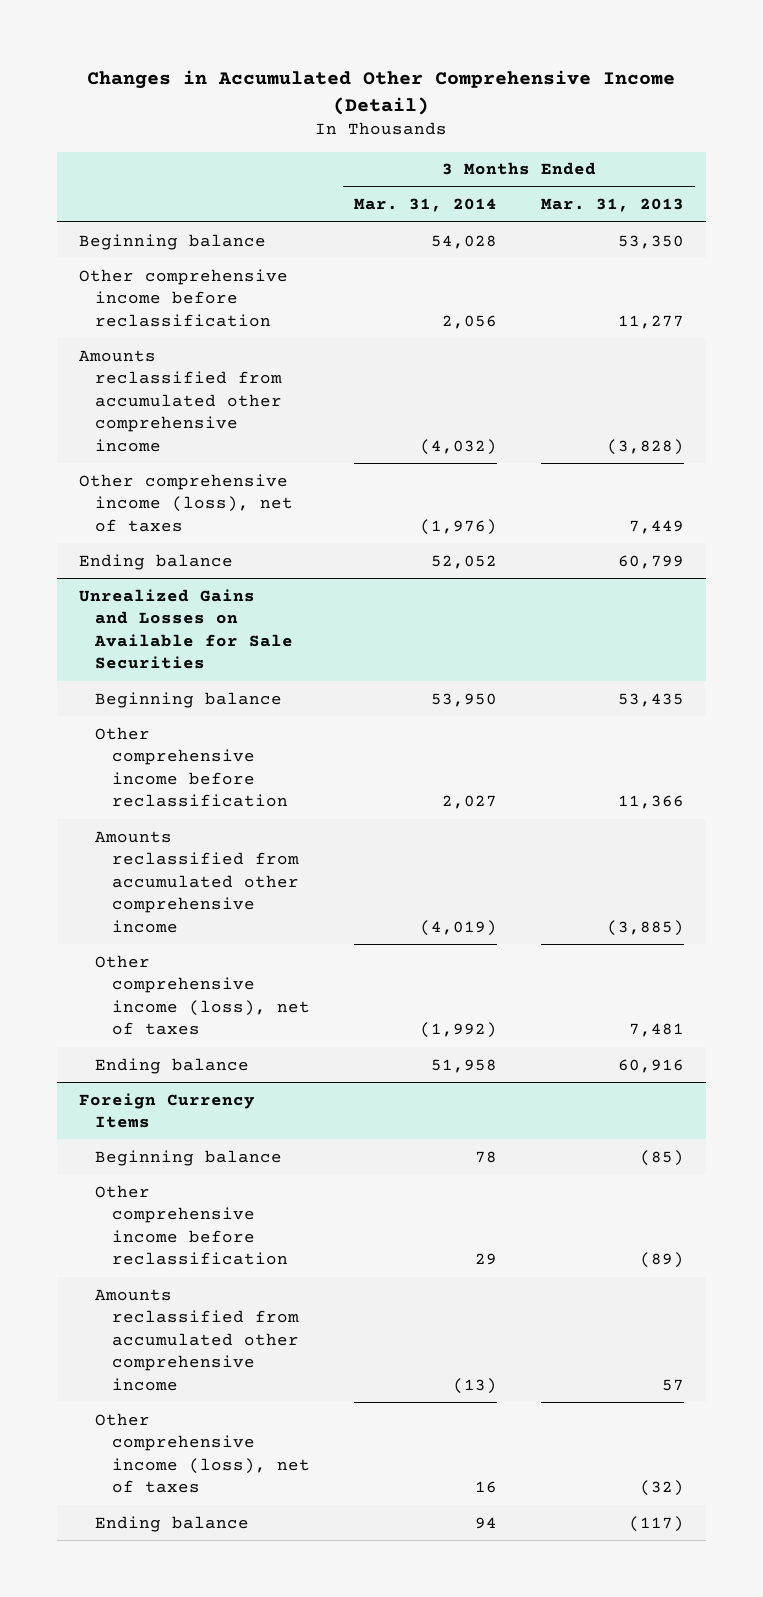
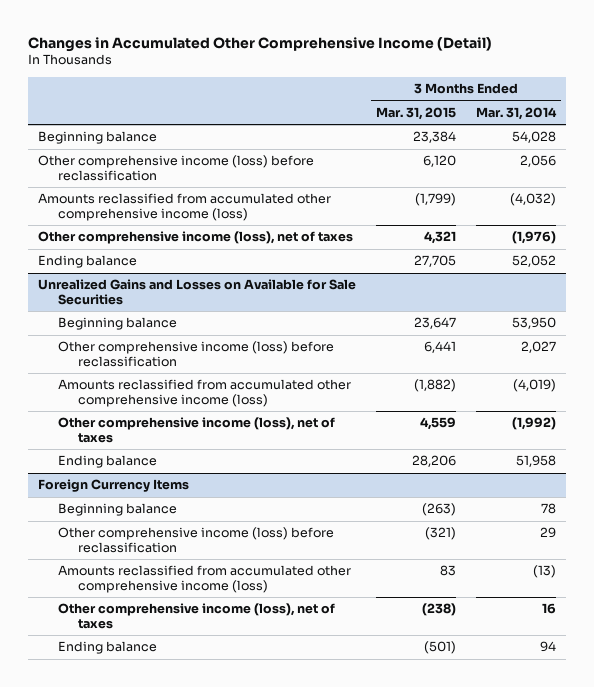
- | 3 Months Ended Mar. 31, 2014 | 3 Months Ended Mar. 31, 2013
+ | 3 Months Ended Mar. 31, 2015 | 3 Months Ended Mar. 31, 2014
- Other comprehensive income before reclassification | 2,056 | 11,277
- Amounts reclassified from accumulated other comprehensive income | (4,032) | (3,828)
+ Other comprehensive income (loss) before reclassification | 6,120 | 2,056
+ Amounts reclassified from accumulated other comprehensive income (loss) | (1,799) | (4,032)
@ Unrealized Gains and Losses on Available for Sale Securities
- Other comprehensive income before reclassification | 2,027 | 11,366
- Amounts reclassified from accumulated other comprehensive income | (4,019) | (3,885)
+ Other comprehensive income (loss) before reclassification | 6,441 | 2,027
+ Amounts reclassified from accumulated other comprehensive income (loss) | (1,882) | (4,019)
@ Foreign Currency Items
- Other comprehensive income before reclassification | 29 | (89)
- Amounts reclassified from accumulated other comprehensive income | (13) | 57
+ Other comprehensive income (loss) before reclassification | (321) | 29
+ Amounts reclassified from accumulated other comprehensive income (loss) | 83 | (13)

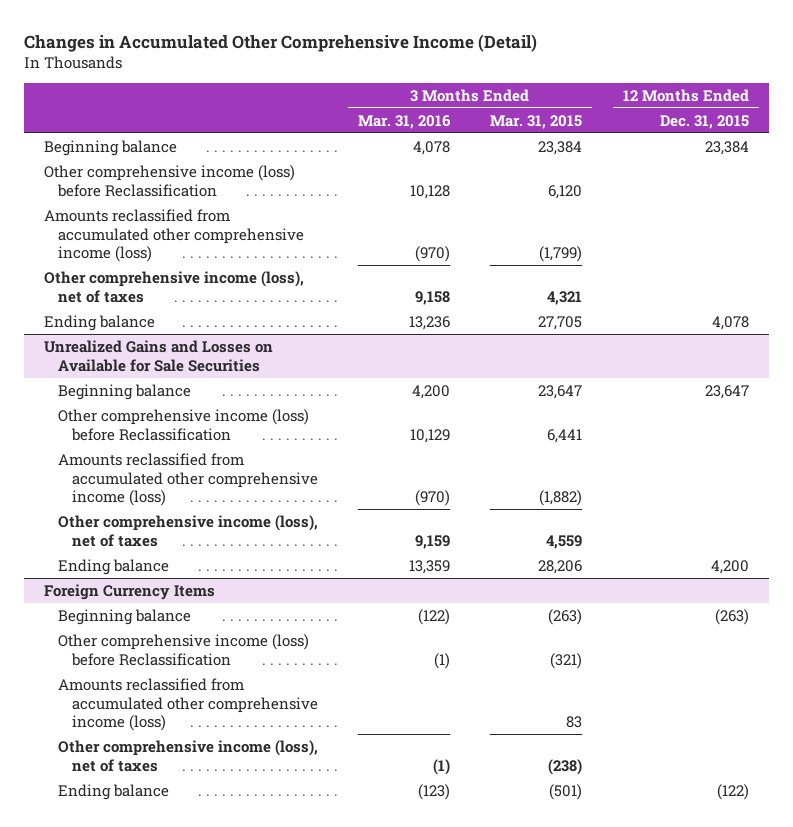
- | 3 Months Ended Mar. 31, 2015 | 3 Months Ended Mar. 31, 2014
+ | 3 Months Ended Mar. 31, 2016 | 3 Months Ended Mar. 31, 2015 | 12 Months Ended Dec. 31, 2015
- Other comprehensive income (loss) before reclassification | 6,120 | 2,056
+ Other comprehensive income (loss) before Reclassification | 10,128 | 6,120 |
@ Unrealized Gains and Losses on Available for Sale Securities
- Other comprehensive income (loss) before reclassification | 6,441 | 2,027
+ Other comprehensive income (loss) before Reclassification | 10,129 | 6,441 |
@ Foreign Currency Items
- Other comprehensive income (loss) before reclassification | (321) | 29
+ Other comprehensive income (loss) before Reclassification | (1) | (321) |

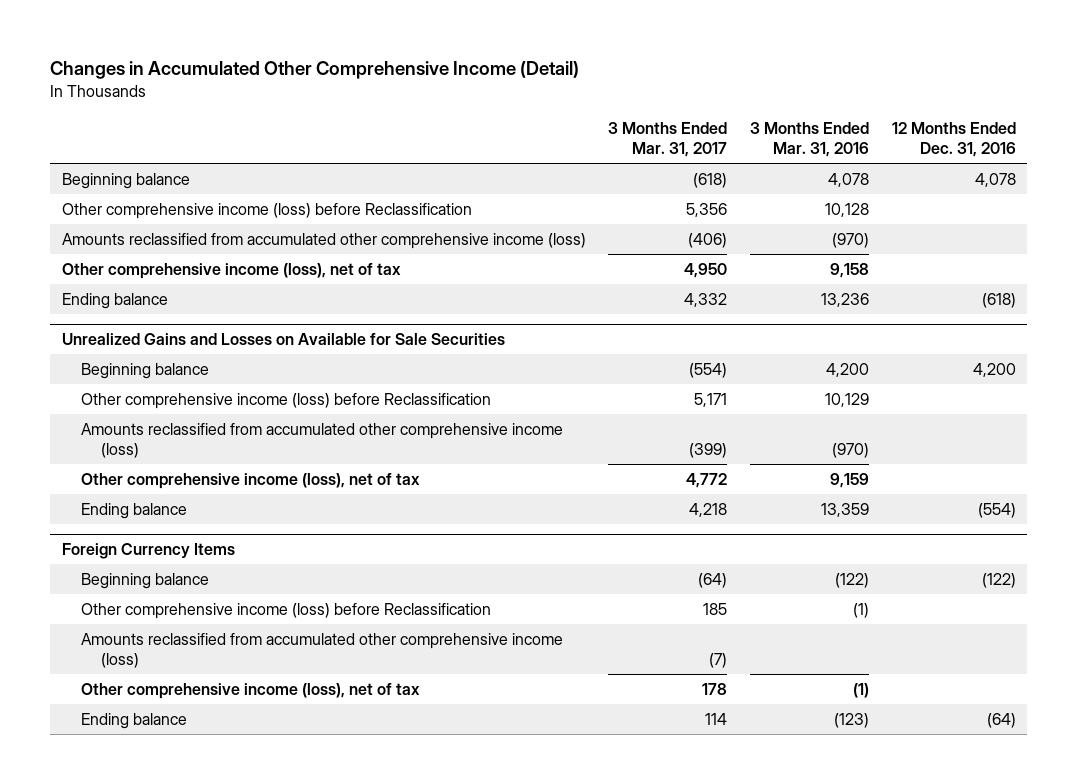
- | 3 Months Ended Mar. 31, 2016 | 3 Months Ended Mar. 31, 2015 | 12 Months Ended Dec. 31, 2015
+ | 3 Months Ended Mar. 31, 2017 | 3 Months Ended Mar. 31, 2016 | 12 Months Ended Dec. 31, 2016
- Other comprehensive income (loss), net of taxes | 9,158 | 4,321 |
+ Other comprehensive income (loss), net of tax | 4,950 | 9,158 |
@ Unrealized Gains and Losses on Available for Sale Securities
- Other comprehensive income (loss), net of taxes | 9,159 | 4,559 |
+ Other comprehensive income (loss), net of tax | 4,772 | 9,159 |
@ Foreign Currency Items
- Other comprehensive income (loss), net of taxes | (1) | (238) |
+ Other comprehensive income (loss), net of tax | 178 | (1) |

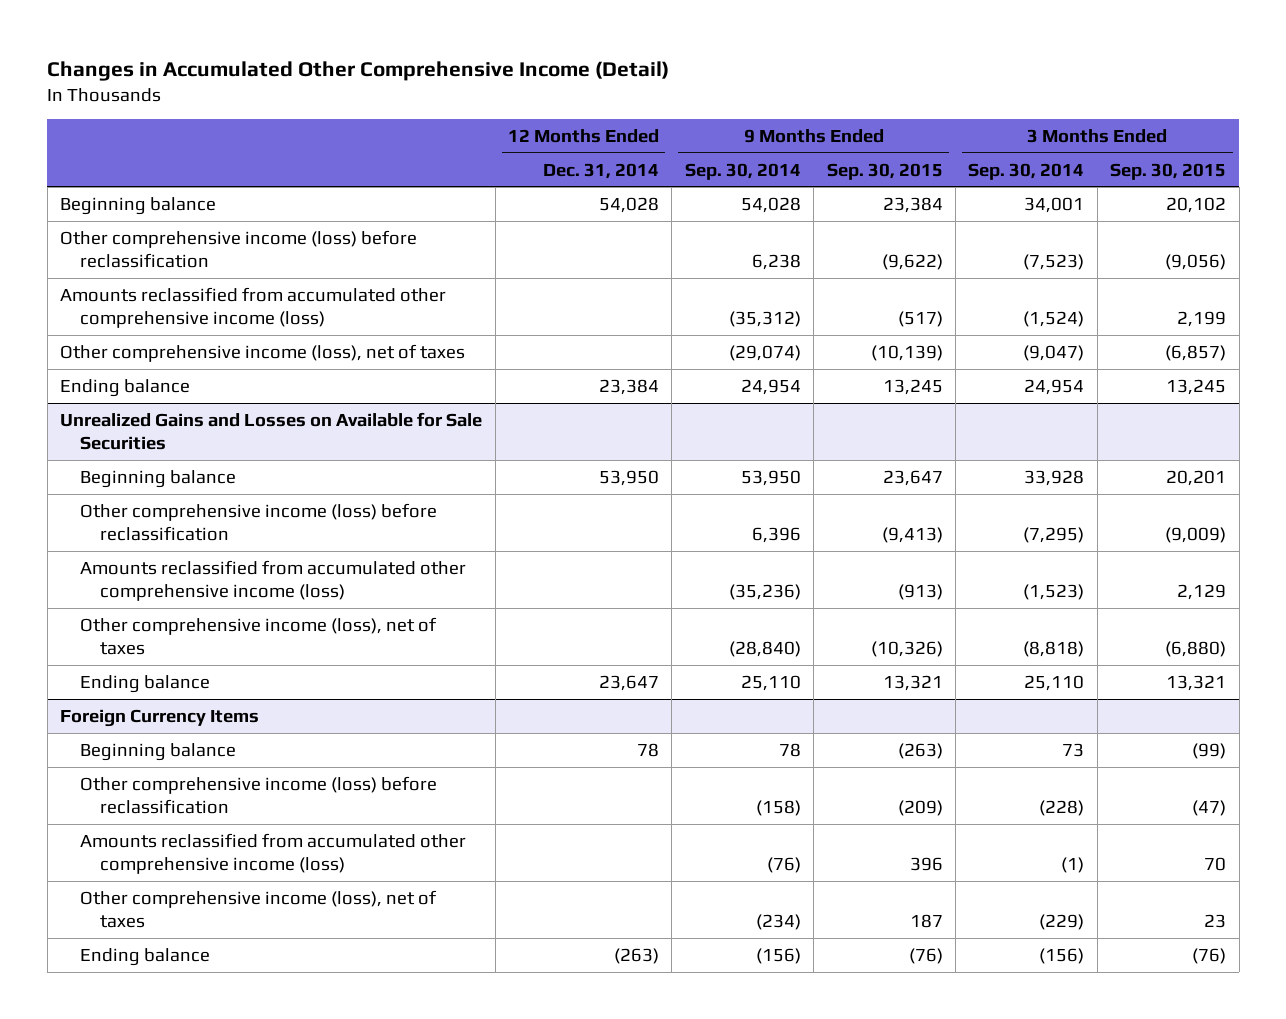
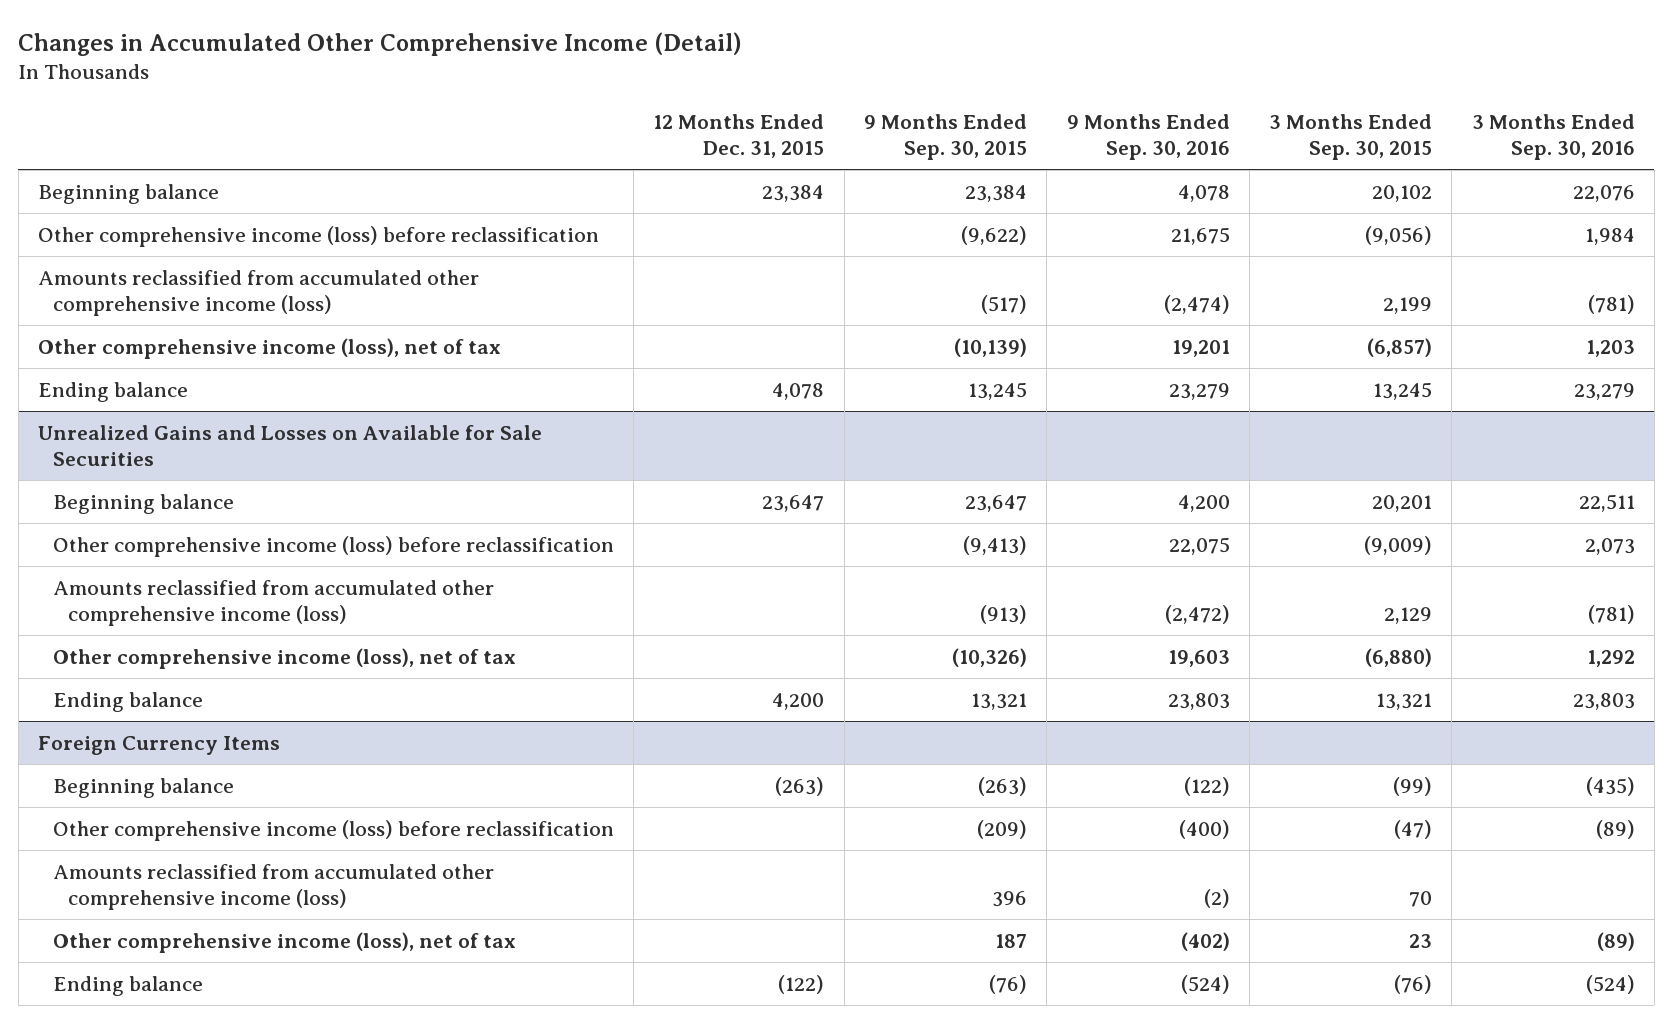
- | 12 Months Ended Dec. 31, 2014 | 9 Months Ended Sep. 30, 2014 | 9 Months Ended Sep. 30, 2015 | 3 Months Ended Sep. 30, 2014 | 3 Months Ended Sep. 30, 2015
+ | 12 Months Ended Dec. 31, 2015 | 9 Months Ended Sep. 30, 2015 | 9 Months Ended Sep. 30, 2016 | 3 Months Ended Sep. 30, 2015 | 3 Months Ended Sep. 30, 2016
- Other comprehensive income (loss), net of taxes | | (29,074) | (10,139) | (9,047) | (6,857)
+ Other comprehensive income (loss), net of tax | | (10,139) | 19,201 | (6,857) | 1,203
@ Unrealized Gains and Losses on Available for Sale Securities
- Other comprehensive income (loss), net of taxes | | (28,840) | (10,326) | (8,818) | (6,880)
+ Other comprehensive income (loss), net of tax | | (10,326) | 19,603 | (6,880) | 1,292
@ Foreign Currency Items
- Other comprehensive income (loss), net of taxes | | (234) | 187 | (229) | 23
+ Other comprehensive income (loss), net of tax | | 187 | (402) | 23 | (89)

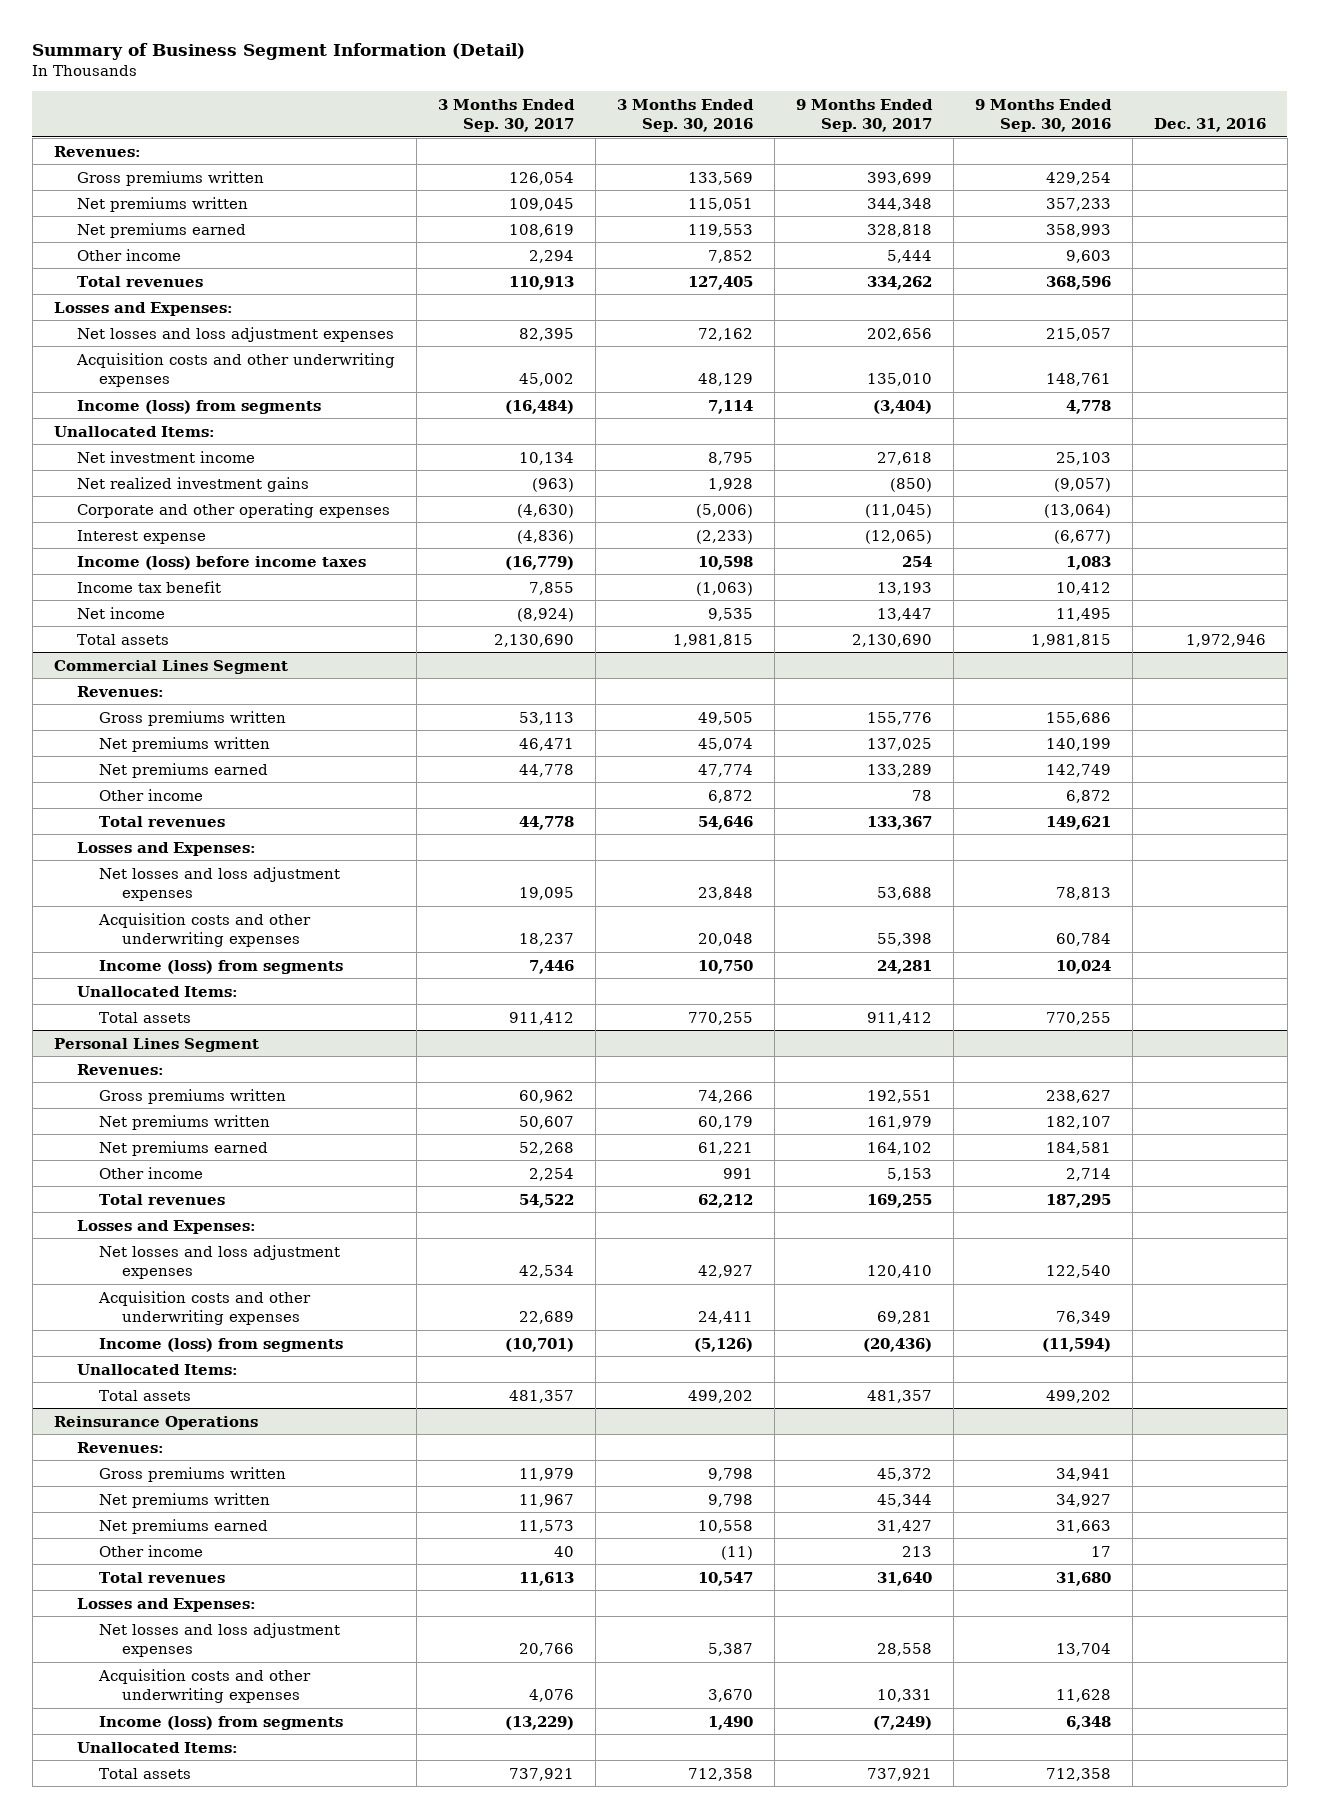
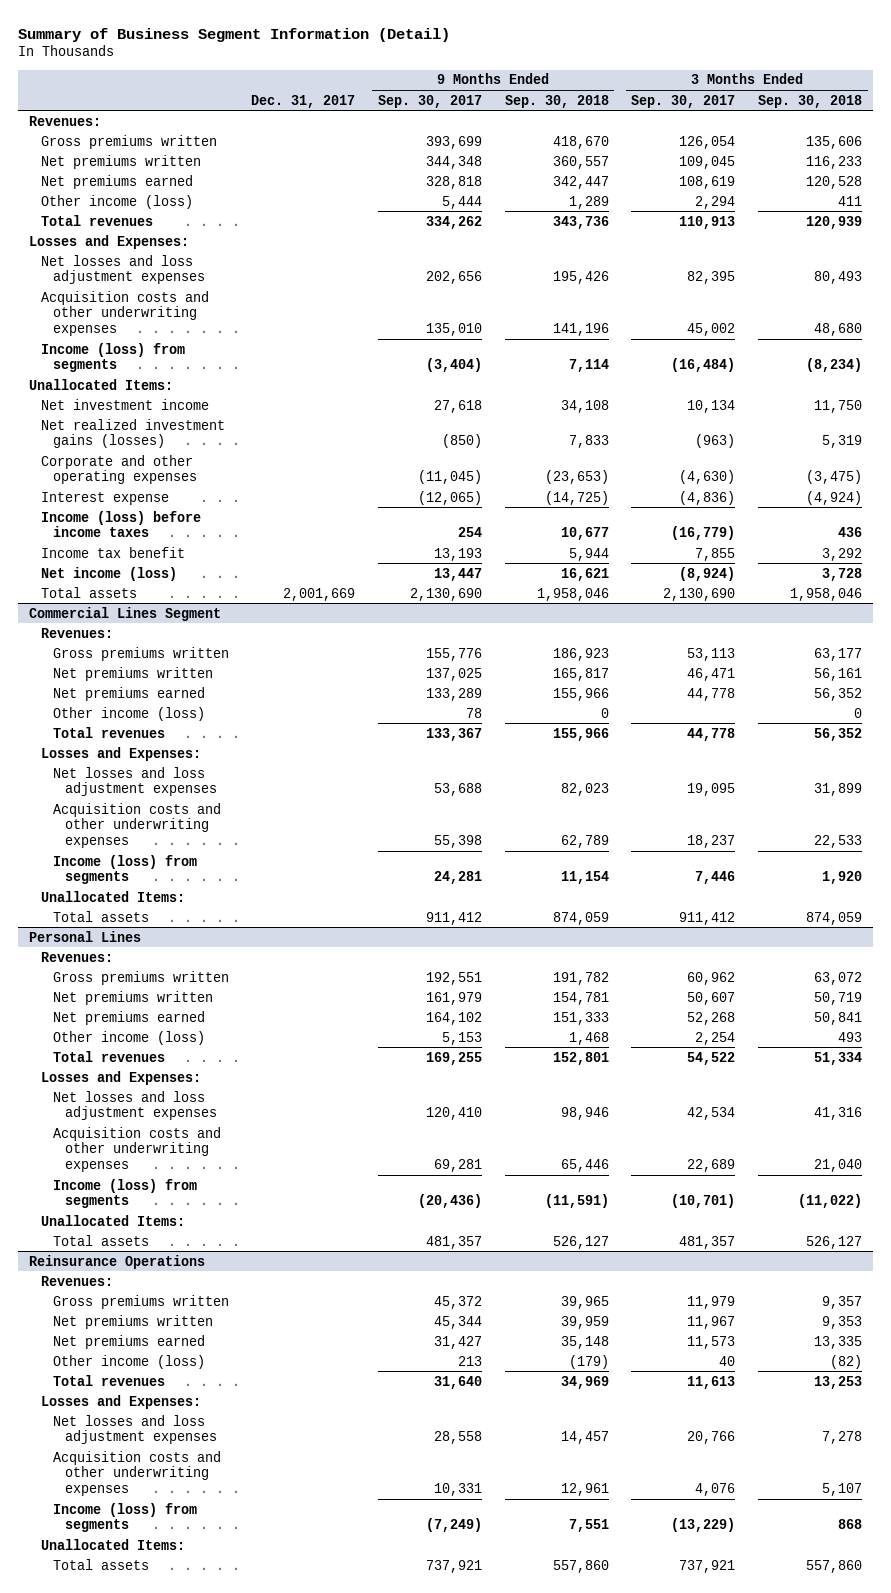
- | 3 Months Ended Sep. 30, 2017 | 3 Months Ended Sep. 30, 2016 | 9 Months Ended Sep. 30, 2017 | 9 Months Ended Sep. 30, 2016 | Dec. 31, 2016
+ | Dec. 31, 2017 | 9 Months Ended Sep. 30, 2017 | 9 Months Ended Sep. 30, 2018 | 3 Months Ended Sep. 30, 2017 | 3 Months Ended Sep. 30, 2018
- Other income | 2,294 | 7,852 | 5,444 | 9,603 |
+ Other income (loss) | | 5,444 | 1,289 | 2,294 | 411
- Net realized investment gains | (963) | 1,928 | (850) | (9,057) |
+ Net realized investment gains (losses) | | (850) | 7,833 | (963) | 5,319
- Net income | (8,924) | 9,535 | 13,447 | 11,495 |
+ Net income (loss) | | 13,447 | 16,621 | (8,924) | 3,728
@ Commercial Lines Segment
- Other income | | 6,872 | 78 | 6,872 |
+ Other income (loss) | | 78 | 0 | | 0
- Personal Lines Segment
+ Personal Lines
- Other income | 2,254 | 991 | 5,153 | 2,714 |
+ Other income (loss) | | 5,153 | 1,468 | 2,254 | 493
@ Reinsurance Operations
- Other income | 40 | (11) | 213 | 17 |
+ Other income (loss) | | 213 | (179) | 40 | (82)

